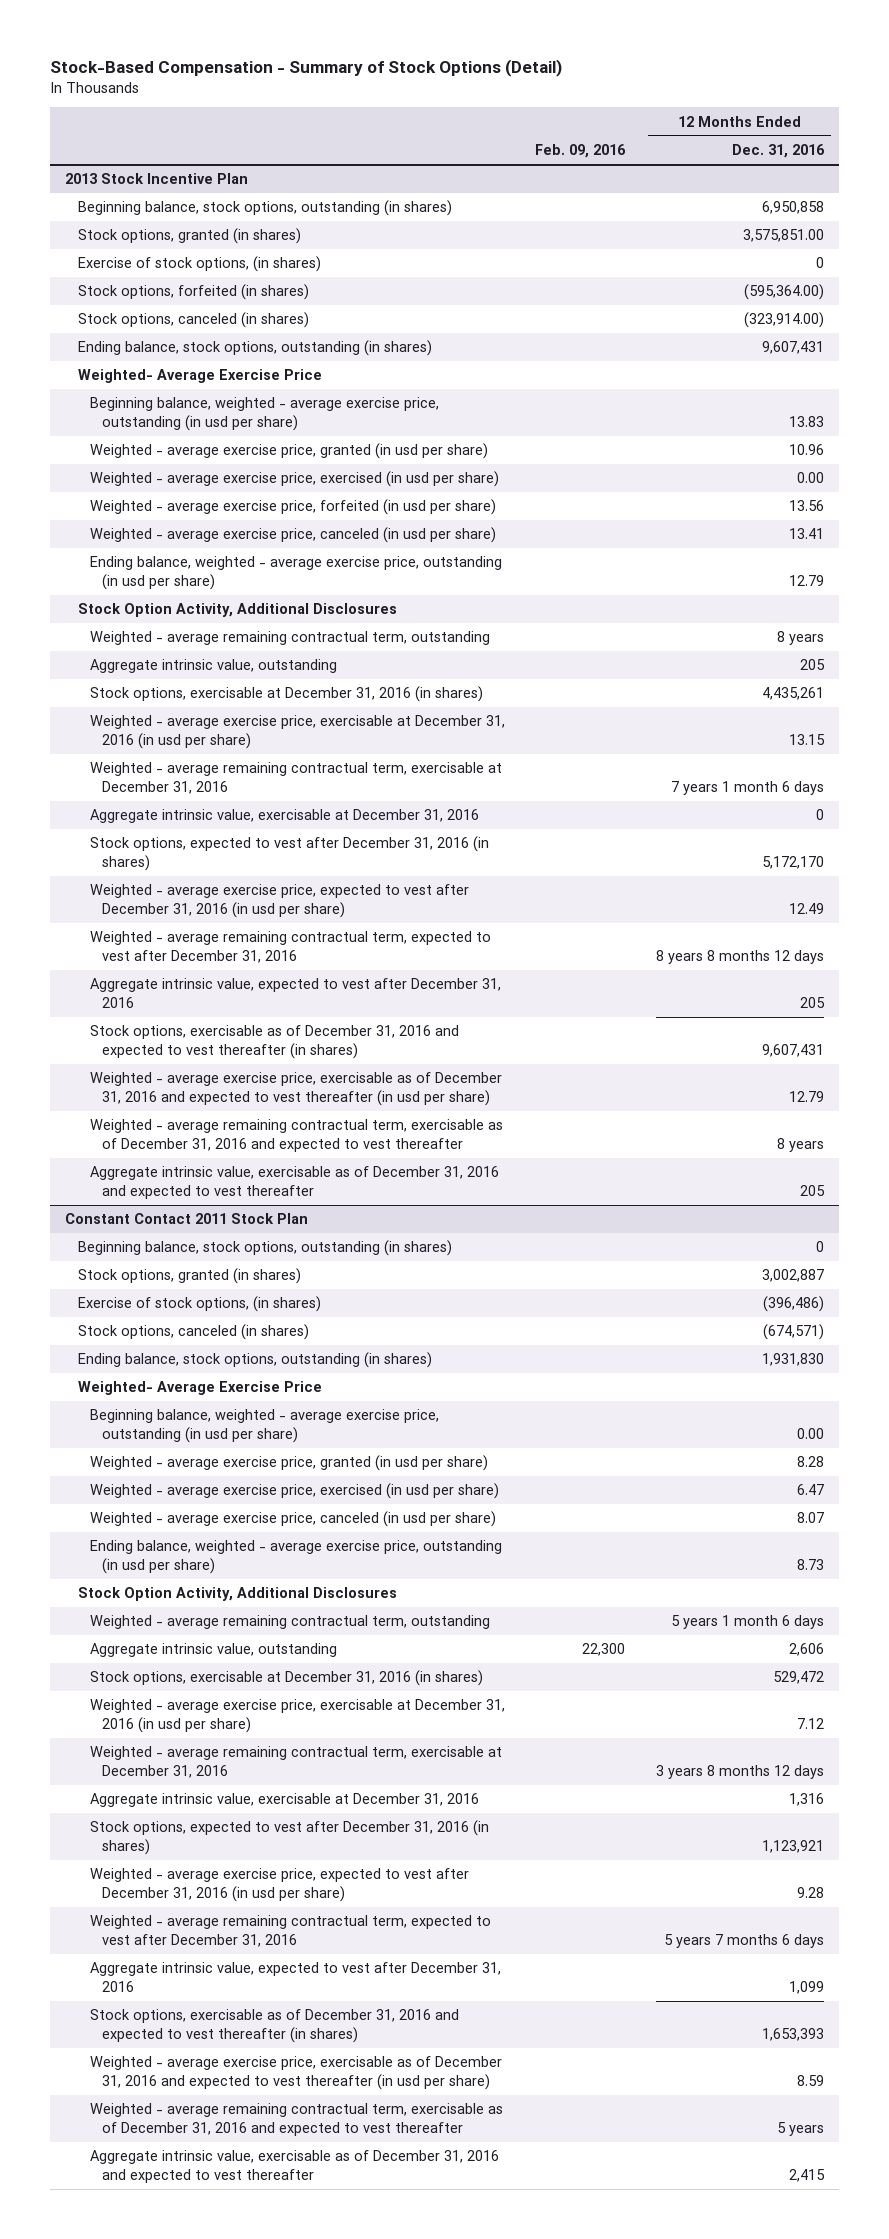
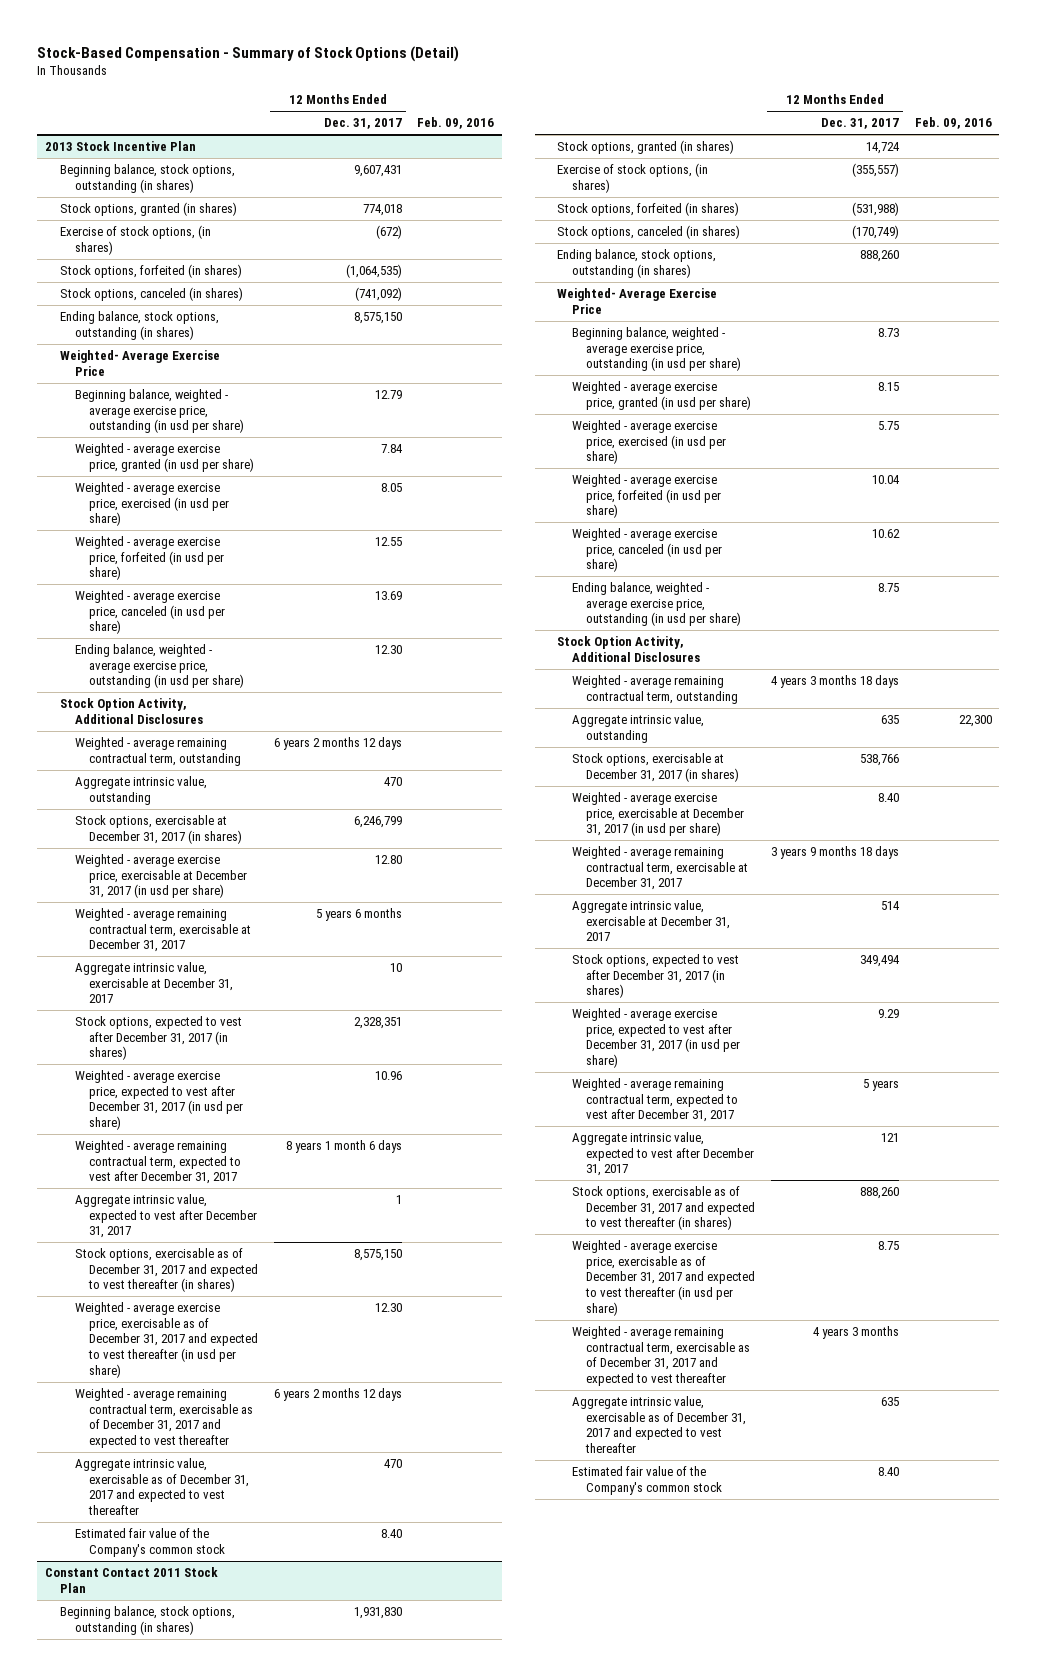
- | Feb. 09, 2016 | 12 Months Ended Dec. 31, 2016
+ | 12 Months Ended Dec. 31, 2017 | Feb. 09, 2016
@ 2013 Stock Incentive Plan
- Stock options, exercisable at December 31, 2016 (in shares) | | 4,435,261
- Weighted - average exercise price, exercisable at December 31, 2016 (in usd per share) | | 13.15
- Weighted - average remaining contractual term, exercisable at December 31, 2016 | | 7 years 1 month 6 days
- Aggregate intrinsic value, exercisable at December 31, 2016 | | 0
- Stock options, expected to vest after December 31, 2016 (in shares) | | 5,172,170
- Weighted - average exercise price, expected to vest after December 31, 2016 (in usd per share) | | 12.49
- Weighted - average remaining contractual term, expected to vest after December 31, 2016 | | 8 years 8 months 12 days
- Aggregate intrinsic value, expected to vest after December 31, 2016 | | 205
- Stock options, exercisable as of December 31, 2016 and expected to vest thereafter (in shares) | | 9,607,431
- Weighted - average exercise price, exercisable as of December 31, 2016 and expected to vest thereafter (in usd per share) | | 12.79
- Weighted - average remaining contractual term, exercisable as of December 31, 2016 and expected to vest thereafter | | 8 years
- Aggregate intrinsic value, exercisable as of December 31, 2016 and expected to vest thereafter | | 205
+ Stock options, exercisable at December 31, 2017 (in shares) | 6,246,799 |
+ Weighted - average exercise price, exercisable at December 31, 2017 (in usd per share) | 12.80 |
+ Weighted - average remaining contractual term, exercisable at December 31, 2017 | 5 years 6 months |
+ Aggregate intrinsic value, exercisable at December 31, 2017 | 10 |
+ Stock options, expected to vest after December 31, 2017 (in shares) | 2,328,351 |
+ Weighted - average exercise price, expected to vest after December 31, 2017 (in usd per share) | 10.96 |
+ Weighted - average remaining contractual term, expected to vest after December 31, 2017 | 8 years 1 month 6 days |
+ Aggregate intrinsic value, expected to vest after December 31, 2017 | 1 |
+ Stock options, exercisable as of December 31, 2017 and expected to vest thereafter (in shares) | 8,575,150 |
+ Weighted - average exercise price, exercisable as of December 31, 2017 and expected to vest thereafter (in usd per share) | 12.30 |
+ Weighted - average remaining contractual term, exercisable as of December 31, 2017 and expected to vest thereafter | 6 years 2 months 12 days |
+ Aggregate intrinsic value, exercisable as of December 31, 2017 and expected to vest thereafter | 470 |
+ Estimated fair value of the Company's common stock | 8.40 |
@ Constant Contact 2011 Stock Plan
+ Stock options, forfeited (in shares) | (531,988) |
+ Weighted - average exercise price, forfeited (in usd per share) | 10.04 |
- Stock options, exercisable at December 31, 2016 (in shares) | | 529,472
- Weighted - average exercise price, exercisable at December 31, 2016 (in usd per share) | | 7.12
- Weighted - average remaining contractual term, exercisable at December 31, 2016 | | 3 years 8 months 12 days
- Aggregate intrinsic value, exercisable at December 31, 2016 | | 1,316
- Stock options, expected to vest after December 31, 2016 (in shares) | | 1,123,921
- Weighted - average exercise price, expected to vest after December 31, 2016 (in usd per share) | | 9.28
- Weighted - average remaining contractual term, expected to vest after December 31, 2016 | | 5 years 7 months 6 days
- Aggregate intrinsic value, expected to vest after December 31, 2016 | | 1,099
- Stock options, exercisable as of December 31, 2016 and expected to vest thereafter (in shares) | | 1,653,393
- Weighted - average exercise price, exercisable as of December 31, 2016 and expected to vest thereafter (in usd per share) | | 8.59
- Weighted - average remaining contractual term, exercisable as of December 31, 2016 and expected to vest thereafter | | 5 years
- Aggregate intrinsic value, exercisable as of December 31, 2016 and expected to vest thereafter | | 2,415
+ Stock options, exercisable at December 31, 2017 (in shares) | 538,766 |
+ Weighted - average exercise price, exercisable at December 31, 2017 (in usd per share) | 8.40 |
+ Weighted - average remaining contractual term, exercisable at December 31, 2017 | 3 years 9 months 18 days |
+ Aggregate intrinsic value, exercisable at December 31, 2017 | 514 |
+ Stock options, expected to vest after December 31, 2017 (in shares) | 349,494 |
+ Weighted - average exercise price, expected to vest after December 31, 2017 (in usd per share) | 9.29 |
+ Weighted - average remaining contractual term, expected to vest after December 31, 2017 | 5 years |
+ Aggregate intrinsic value, expected to vest after December 31, 2017 | 121 |
+ Stock options, exercisable as of December 31, 2017 and expected to vest thereafter (in shares) | 888,260 |
+ Weighted - average exercise price, exercisable as of December 31, 2017 and expected to vest thereafter (in usd per share) | 8.75 |
+ Weighted - average remaining contractual term, exercisable as of December 31, 2017 and expected to vest thereafter | 4 years 3 months |
+ Aggregate intrinsic value, exercisable as of December 31, 2017 and expected to vest thereafter | 635 |
+ Estimated fair value of the Company's common stock | 8.40 |

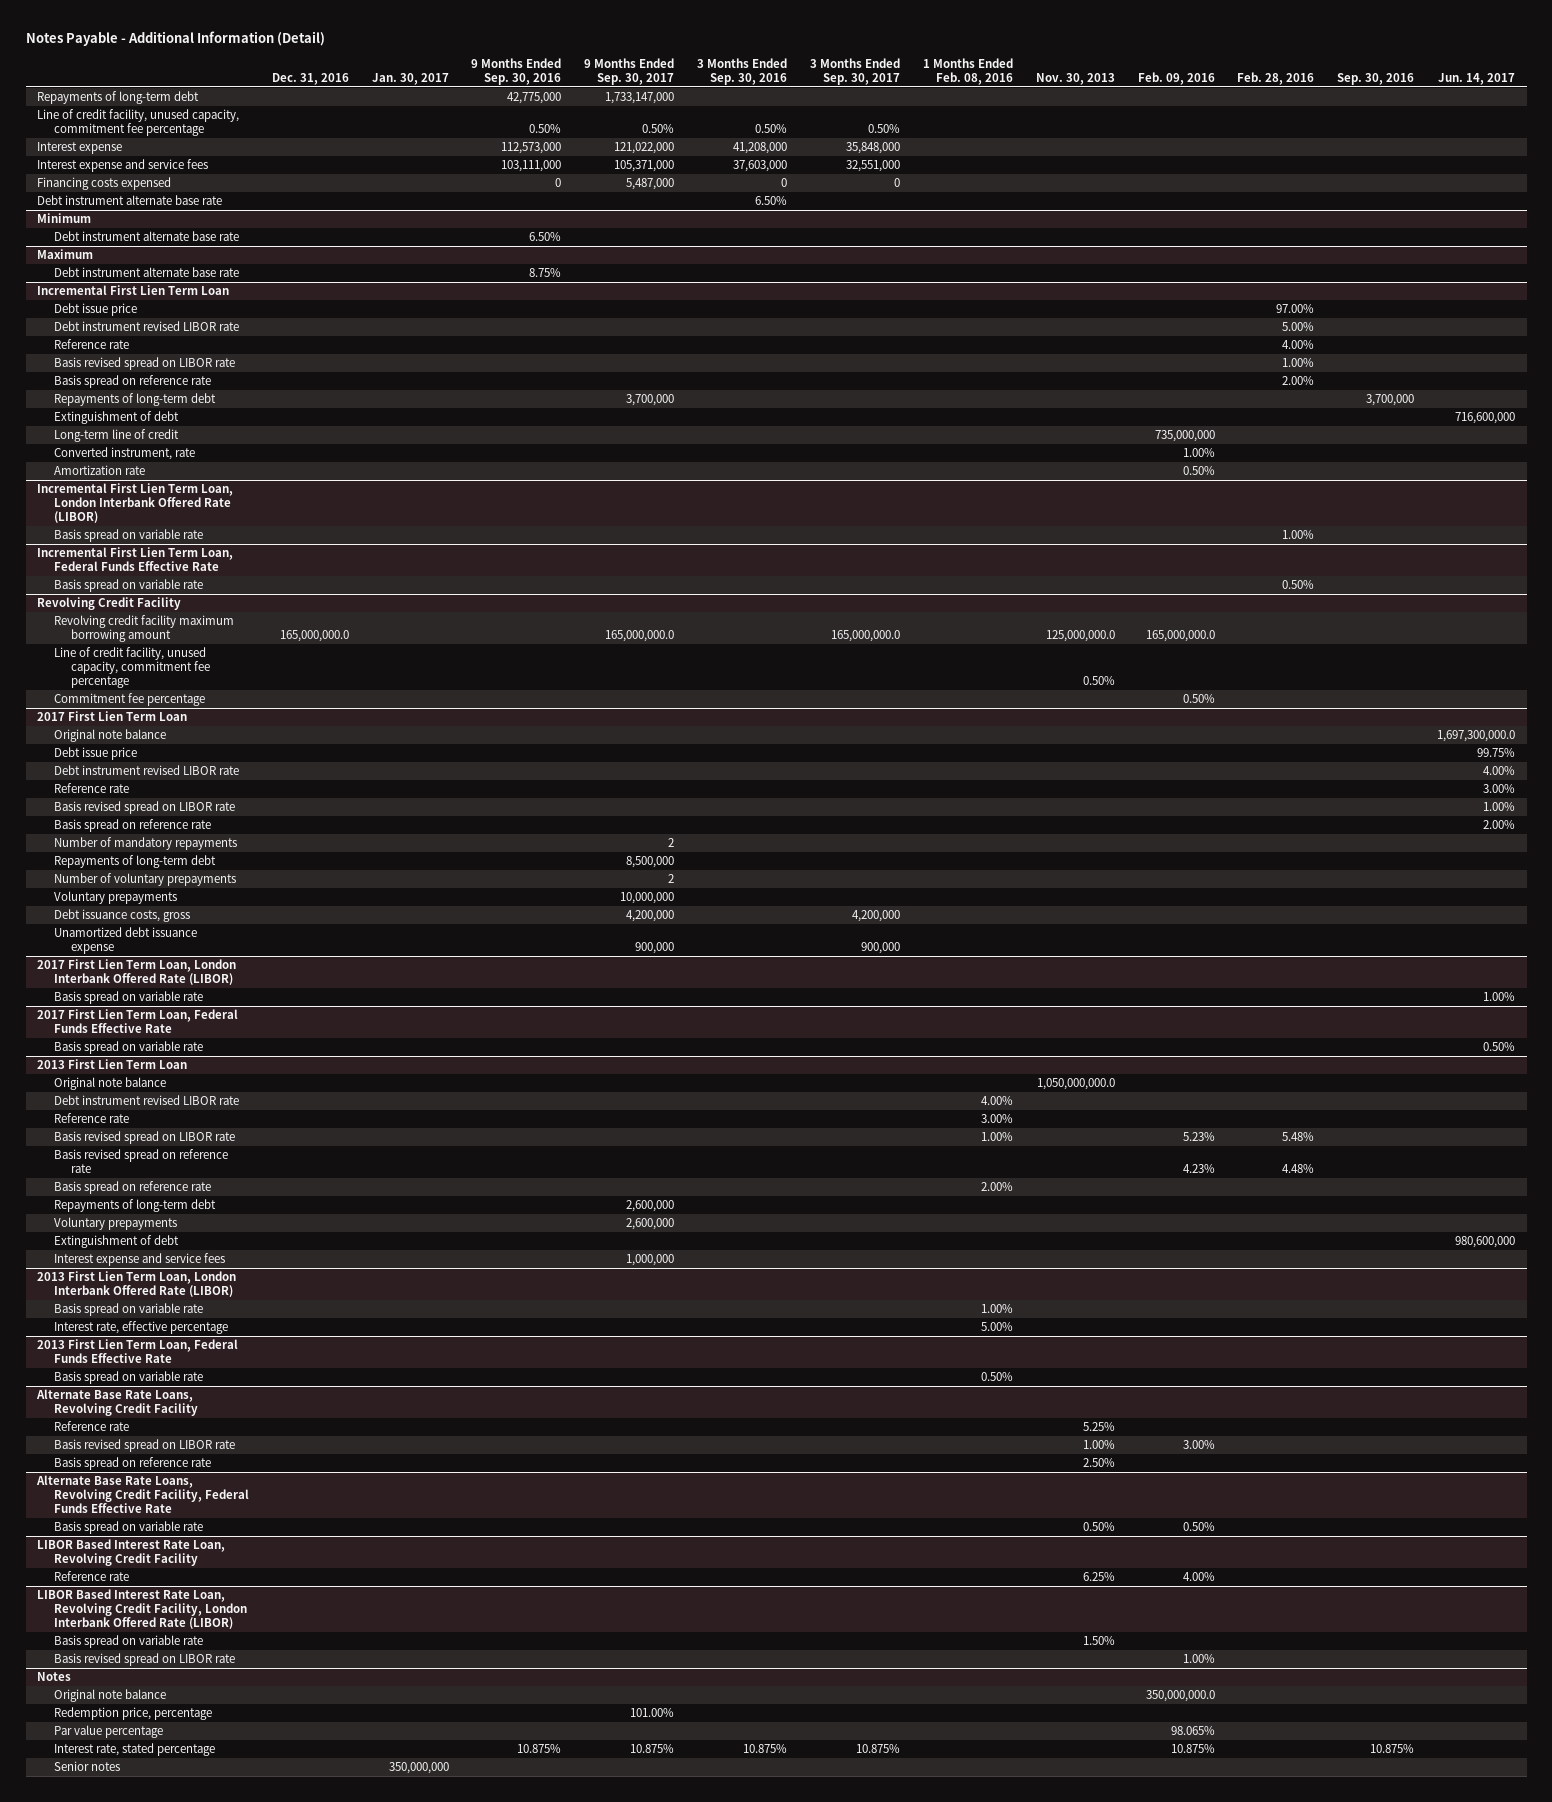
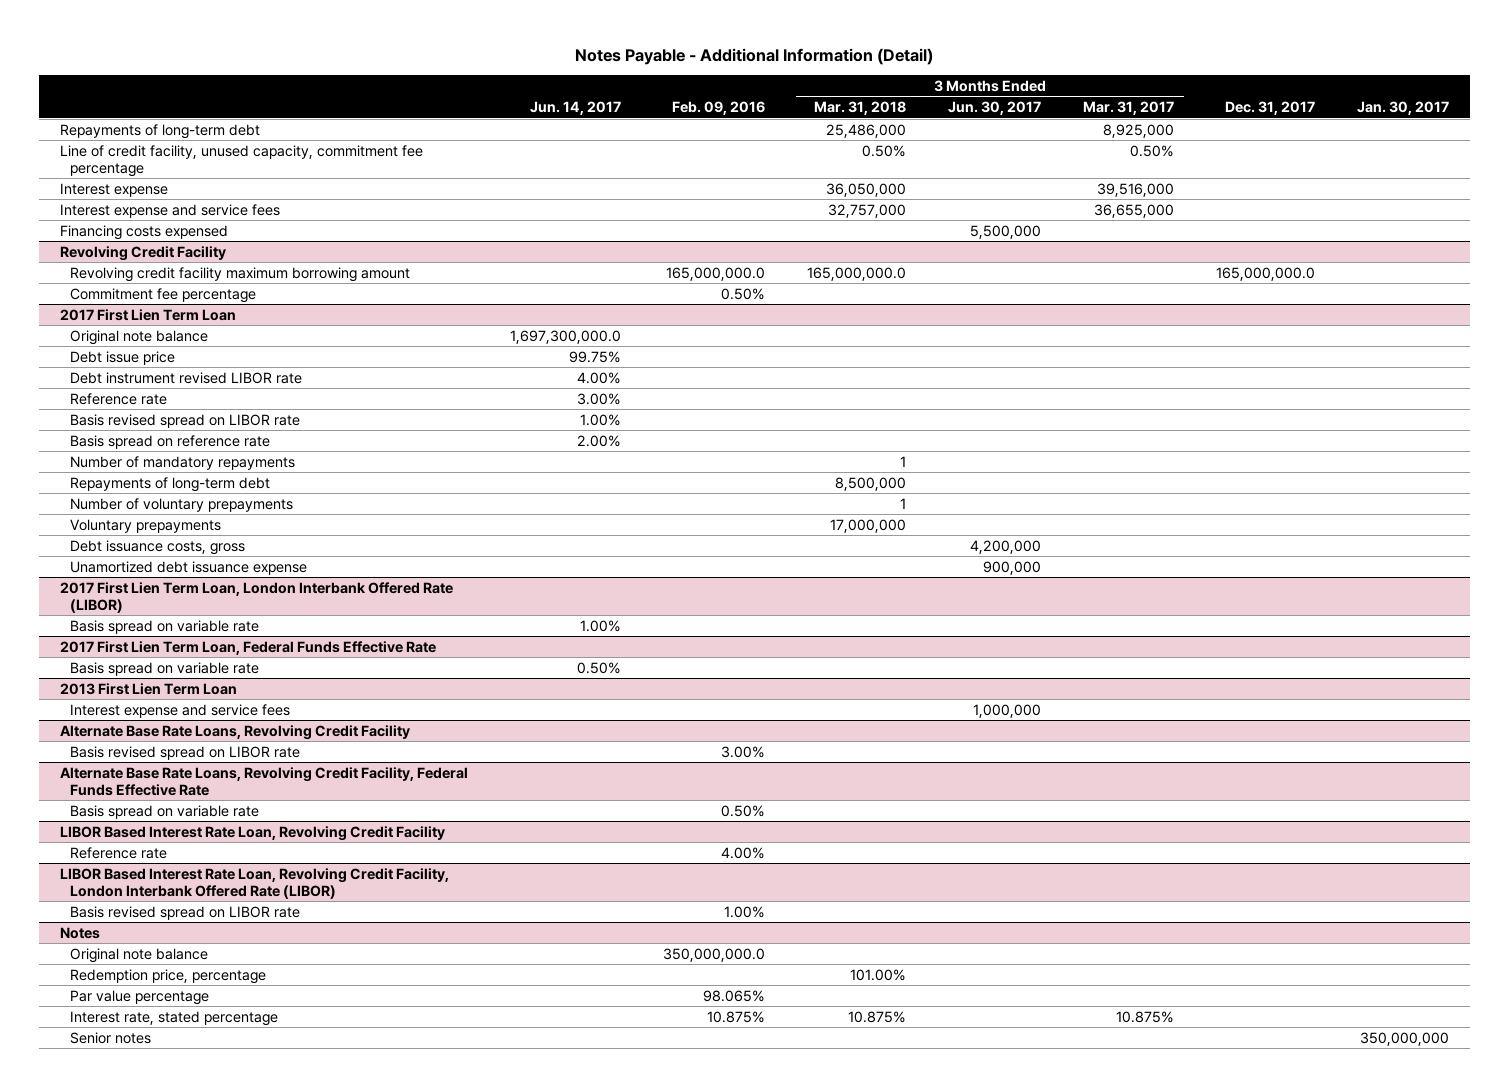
- | Dec. 31, 2016 | Jan. 30, 2017 | 9 Months Ended Sep. 30, 2016 | 9 Months Ended Sep. 30, 2017 | 3 Months Ended Sep. 30, 2016 | 3 Months Ended Sep. 30, 2017 | 1 Months Ended Feb. 08, 2016 | Nov. 30, 2013 | Feb. 09, 2016 | Feb. 28, 2016 | Sep. 30, 2016 | Jun. 14, 2017
+ | Jun. 14, 2017 | Feb. 09, 2016 | 3 Months Ended Mar. 31, 2018 | 3 Months Ended Jun. 30, 2017 | 3 Months Ended Mar. 31, 2017 | Dec. 31, 2017 | Jan. 30, 2017
- Debt instrument alternate base rate | | | | | 6.50% | | | | | | |
- Minimum
- Debt instrument alternate base rate | | | 6.50% | | | | | | | | |
- Maximum
- Debt instrument alternate base rate | | | 8.75% | | | | | | | | |
- Incremental First Lien Term Loan
- Debt issue price | | | | | | | | | | 97.00% | |
- Debt instrument revised LIBOR rate | | | | | | | | | | 5.00% | |
- Reference rate | | | | | | | | | | 4.00% | |
- Basis revised spread on LIBOR rate | | | | | | | | | | 1.00% | |
- Basis spread on reference rate | | | | | | | | | | 2.00% | |
- Repayments of long-term debt | | | | 3,700,000 | | | | | | | 3,700,000 |
- Extinguishment of debt | | | | | | | | | | | | 716,600,000
- Long-term line of credit | | | | | | | | | 735,000,000 | | |
- Converted instrument, rate | | | | | | | | | 1.00% | | |
- Amortization rate | | | | | | | | | 0.50% | | |
- Incremental First Lien Term Loan, London Interbank Offered Rate (LIBOR)
- Basis spread on variable rate | | | | | | | | | | 1.00% | |
- Incremental First Lien Term Loan, Federal Funds Effective Rate
- Basis spread on variable rate | | | | | | | | | | 0.50% | |
@ Revolving Credit Facility
- Line of credit facility, unused capacity, commitment fee percentage | | | | | | | | 0.50% | | | |
@ 2013 First Lien Term Loan
- Original note balance | | | | | | | | 1,050,000,000.0 | | | |
- Debt instrument revised LIBOR rate | | | | | | | 4.00% | | | | |
- Reference rate | | | | | | | 3.00% | | | | |
- Basis revised spread on LIBOR rate | | | | | | | 1.00% | | 5.23% | 5.48% | |
- Basis revised spread on reference rate | | | | | | | | | 4.23% | 4.48% | |
- Basis spread on reference rate | | | | | | | 2.00% | | | | |
- Repayments of long-term debt | | | | 2,600,000 | | | | | | | |
- Voluntary prepayments | | | | 2,600,000 | | | | | | | |
- Extinguishment of debt | | | | | | | | | | | | 980,600,000
- 2013 First Lien Term Loan, London Interbank Offered Rate (LIBOR)
- Basis spread on variable rate | | | | | | | 1.00% | | | | |
- Interest rate, effective percentage | | | | | | | 5.00% | | | | |
- 2013 First Lien Term Loan, Federal Funds Effective Rate
- Basis spread on variable rate | | | | | | | 0.50% | | | | |
@ Alternate Base Rate Loans, Revolving Credit Facility
- Reference rate | | | | | | | | 5.25% | | | |
- Basis spread on reference rate | | | | | | | | 2.50% | | | |
@ LIBOR Based Interest Rate Loan, Revolving Credit Facility, London Interbank Offered Rate (LIBOR)
- Basis spread on variable rate | | | | | | | | 1.50% | | | |

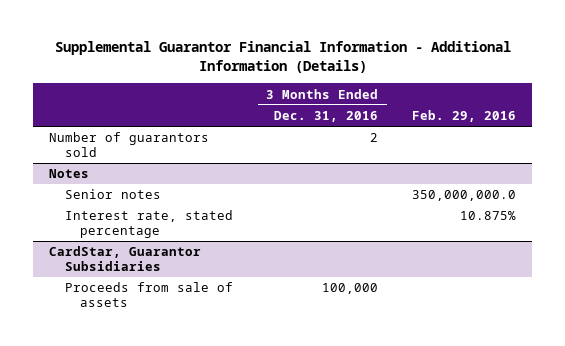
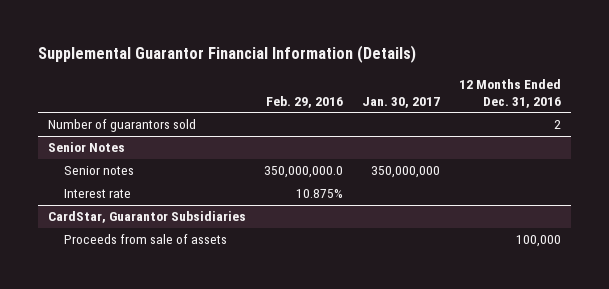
- Supplemental Guarantor Financial Information - Additional Information (Details)
+ Supplemental Guarantor Financial Information (Details)
- | 3 Months Ended Dec. 31, 2016 | Feb. 29, 2016
+ | Feb. 29, 2016 | Jan. 30, 2017 | 12 Months Ended Dec. 31, 2016
- Notes
+ Senior Notes
- Interest rate, stated percentage | | 10.875%
+ Interest rate | 10.875% | |

